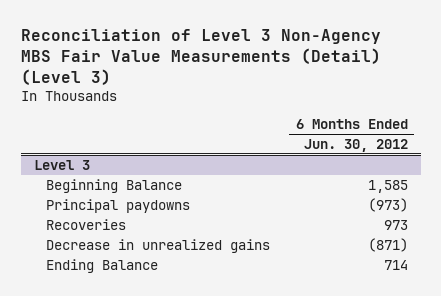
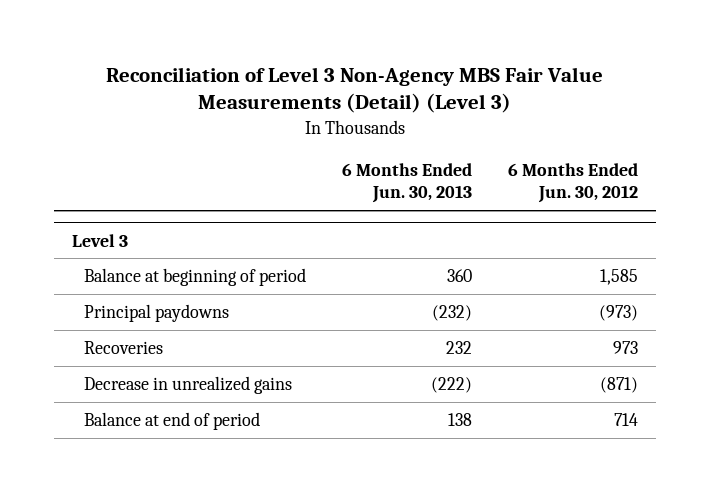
- | 6 Months Ended Jun. 30, 2012
+ | 6 Months Ended Jun. 30, 2013 | 6 Months Ended Jun. 30, 2012
@ Level 3
- Beginning Balance | 1,585
+ Balance at beginning of period | 360 | 1,585
- Ending Balance | 714
+ Balance at end of period | 138 | 714

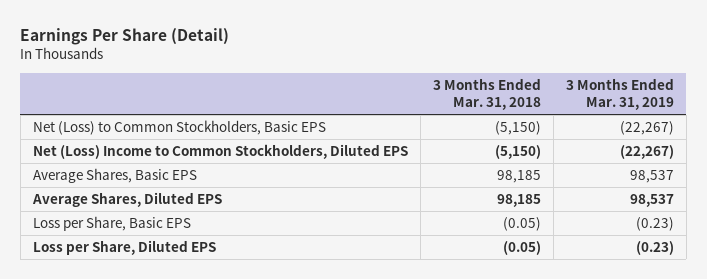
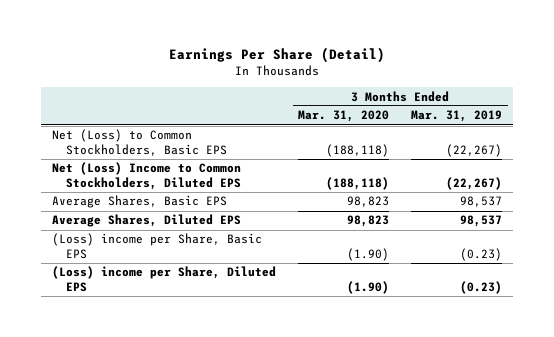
- | 3 Months Ended Mar. 31, 2018 | 3 Months Ended Mar. 31, 2019
+ | 3 Months Ended Mar. 31, 2020 | 3 Months Ended Mar. 31, 2019
- Loss per Share, Basic EPS | (0.05) | (0.23)
- Loss per Share, Diluted EPS | (0.05) | (0.23)
+ (Loss) income per Share, Basic EPS | (1.90) | (0.23)
+ (Loss) income per Share, Diluted EPS | (1.90) | (0.23)

